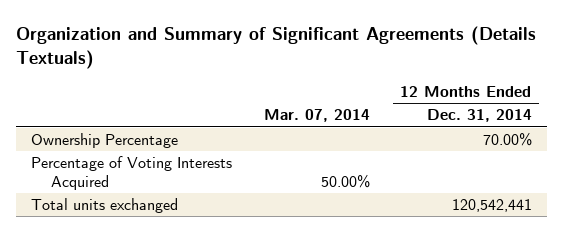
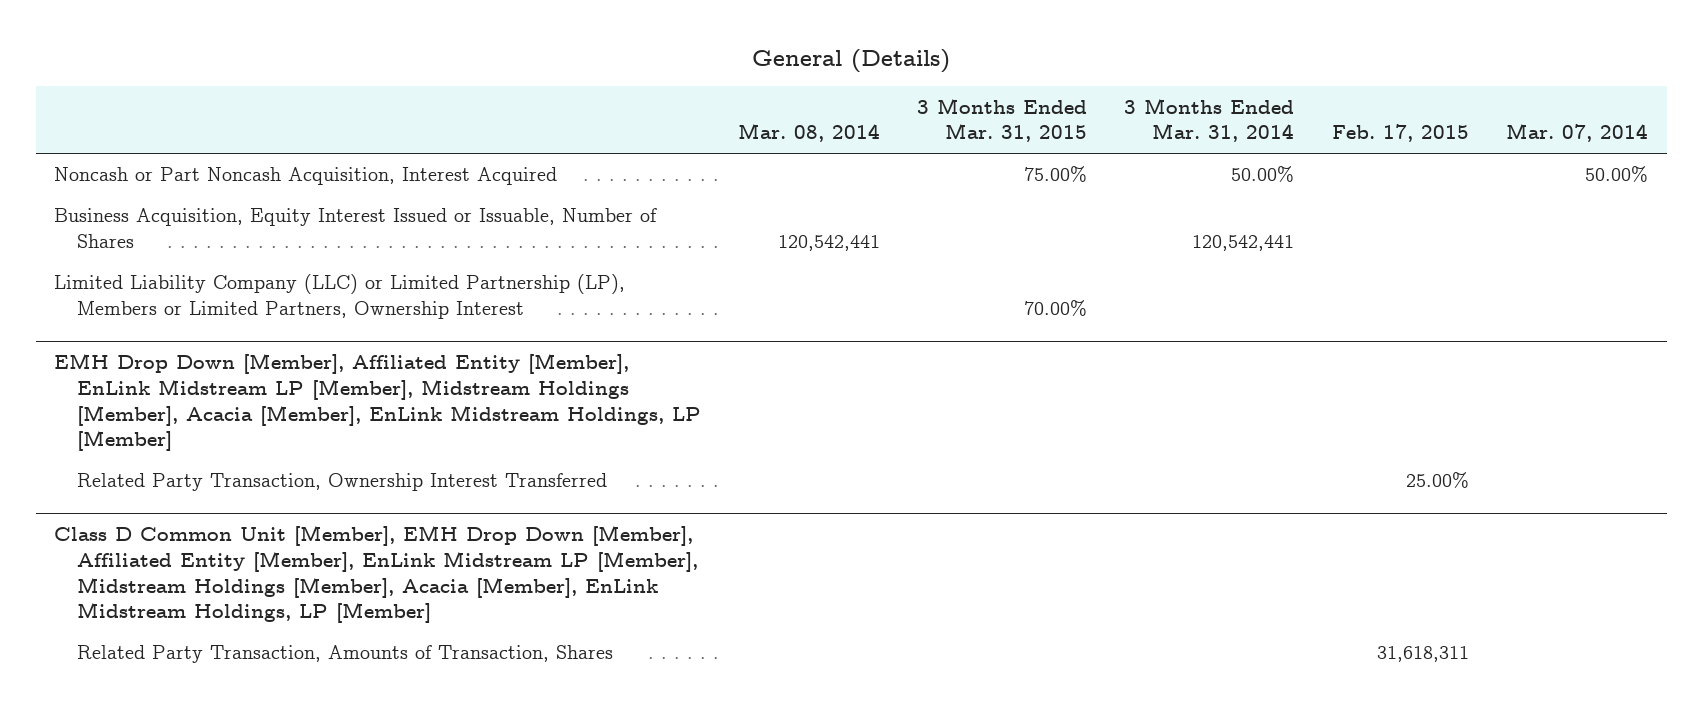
- Organization and Summary of Significant Agreements (Details Textuals)
+ General (Details)
- | Mar. 07, 2014 | 12 Months Ended Dec. 31, 2014
+ | Mar. 08, 2014 | 3 Months Ended Mar. 31, 2015 | 3 Months Ended Mar. 31, 2014 | Feb. 17, 2015 | Mar. 07, 2014
- Ownership Percentage | | 70.00%
- Percentage of Voting Interests Acquired | 50.00% |
- Total units exchanged | | 120,542,441
+ Noncash or Part Noncash Acquisition, Interest Acquired | | 75.00% | 50.00% | | 50.00%
+ Business Acquisition, Equity Interest Issued or Issuable, Number of Shares | 120,542,441 | | 120,542,441 | |
+ Limited Liability Company (LLC) or Limited Partnership (LP), Members or Limited Partners, Ownership Interest | | 70.00% | | |
+ EMH Drop Down [Member], Affiliated Entity [Member], EnLink Midstream LP [Member], Midstream Holdings [Member], Acacia [Member], EnLink Midstream Holdings, LP [Member]
+ Related Party Transaction, Ownership Interest Transferred | | | | 25.00% |
+ Class D Common Unit [Member], EMH Drop Down [Member], Affiliated Entity [Member], EnLink Midstream LP [Member], Midstream Holdings [Member], Acacia [Member], EnLink Midstream Holdings, LP [Member]
+ Related Party Transaction, Amounts of Transaction, Shares | | | | 31,618,311 |

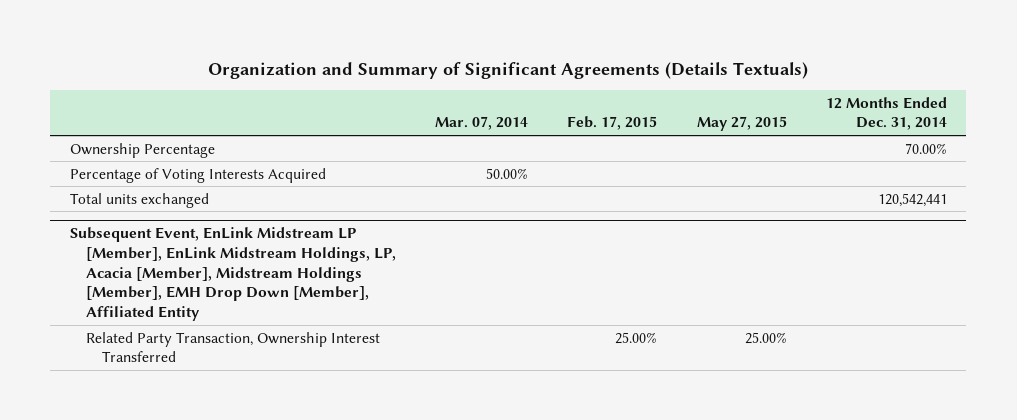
- General (Details)
+ Organization and Summary of Significant Agreements (Details Textuals)
- | Mar. 08, 2014 | 3 Months Ended Mar. 31, 2015 | 3 Months Ended Mar. 31, 2014 | Feb. 17, 2015 | Mar. 07, 2014
+ | Mar. 07, 2014 | Feb. 17, 2015 | May 27, 2015 | 12 Months Ended Dec. 31, 2014
- Noncash or Part Noncash Acquisition, Interest Acquired | | 75.00% | 50.00% | | 50.00%
- Business Acquisition, Equity Interest Issued or Issuable, Number of Shares | 120,542,441 | | 120,542,441 | |
- Limited Liability Company (LLC) or Limited Partnership (LP), Members or Limited Partners, Ownership Interest | | 70.00% | | |
- EMH Drop Down [Member], Affiliated Entity [Member], EnLink Midstream LP [Member], Midstream Holdings [Member], Acacia [Member], EnLink Midstream Holdings, LP [Member]
+ Ownership Percentage | | | | 70.00%
+ Percentage of Voting Interests Acquired | 50.00% | | |
+ Total units exchanged | | | | 120,542,441
+ Subsequent Event, EnLink Midstream LP [Member], EnLink Midstream Holdings, LP, Acacia [Member], Midstream Holdings [Member], EMH Drop Down [Member], Affiliated Entity
- Class D Common Unit [Member], EMH Drop Down [Member], Affiliated Entity [Member], EnLink Midstream LP [Member], Midstream Holdings [Member], Acacia [Member], EnLink Midstream Holdings, LP [Member]
- Related Party Transaction, Amounts of Transaction, Shares | | | | 31,618,311 |

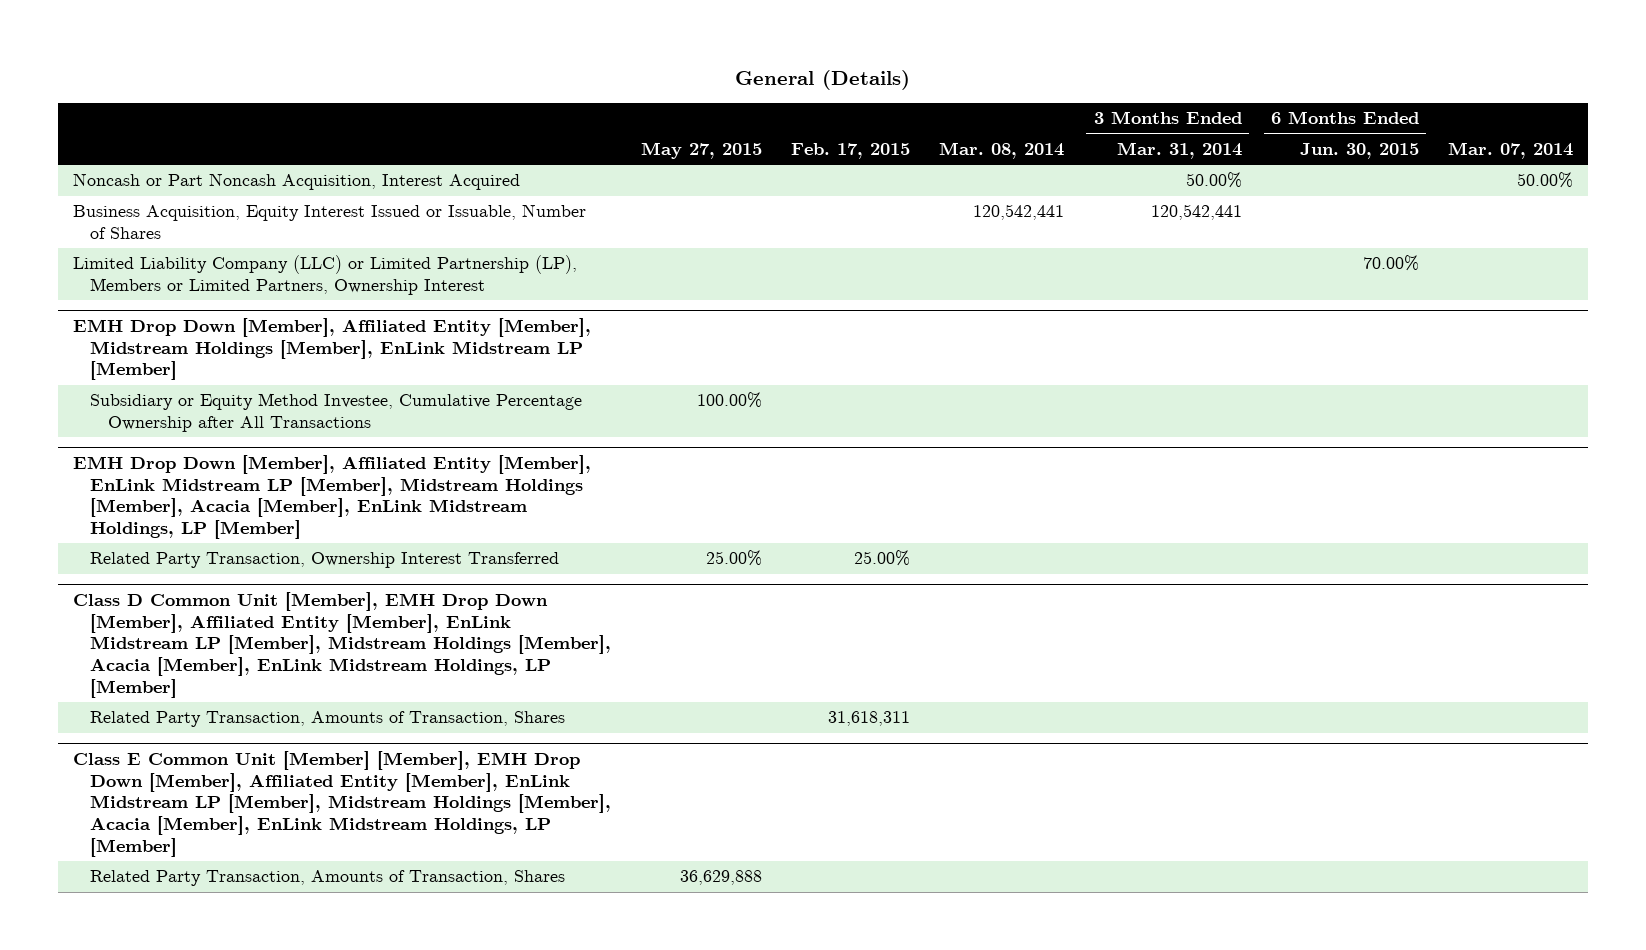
- Organization and Summary of Significant Agreements (Details Textuals)
+ General (Details)
- | Mar. 07, 2014 | Feb. 17, 2015 | May 27, 2015 | 12 Months Ended Dec. 31, 2014
+ | May 27, 2015 | Feb. 17, 2015 | Mar. 08, 2014 | 3 Months Ended Mar. 31, 2014 | 6 Months Ended Jun. 30, 2015 | Mar. 07, 2014
- Ownership Percentage | | | | 70.00%
- Percentage of Voting Interests Acquired | 50.00% | | |
- Total units exchanged | | | | 120,542,441
- Subsequent Event, EnLink Midstream LP [Member], EnLink Midstream Holdings, LP, Acacia [Member], Midstream Holdings [Member], EMH Drop Down [Member], Affiliated Entity
+ Noncash or Part Noncash Acquisition, Interest Acquired | | | | 50.00% | | 50.00%
+ Business Acquisition, Equity Interest Issued or Issuable, Number of Shares | | | 120,542,441 | 120,542,441 | |
+ Limited Liability Company (LLC) or Limited Partnership (LP), Members or Limited Partners, Ownership Interest | | | | | 70.00% |
+ EMH Drop Down [Member], Affiliated Entity [Member], Midstream Holdings [Member], EnLink Midstream LP [Member]
+ Subsidiary or Equity Method Investee, Cumulative Percentage Ownership after All Transactions | 100.00% | | | | |
+ EMH Drop Down [Member], Affiliated Entity [Member], EnLink Midstream LP [Member], Midstream Holdings [Member], Acacia [Member], EnLink Midstream Holdings, LP [Member]
+ Class D Common Unit [Member], EMH Drop Down [Member], Affiliated Entity [Member], EnLink Midstream LP [Member], Midstream Holdings [Member], Acacia [Member], EnLink Midstream Holdings, LP [Member]
+ Related Party Transaction, Amounts of Transaction, Shares | | 31,618,311 | | | |
+ Class E Common Unit [Member] [Member], EMH Drop Down [Member], Affiliated Entity [Member], EnLink Midstream LP [Member], Midstream Holdings [Member], Acacia [Member], EnLink Midstream Holdings, LP [Member]
+ Related Party Transaction, Amounts of Transaction, Shares | 36,629,888 | | | | |

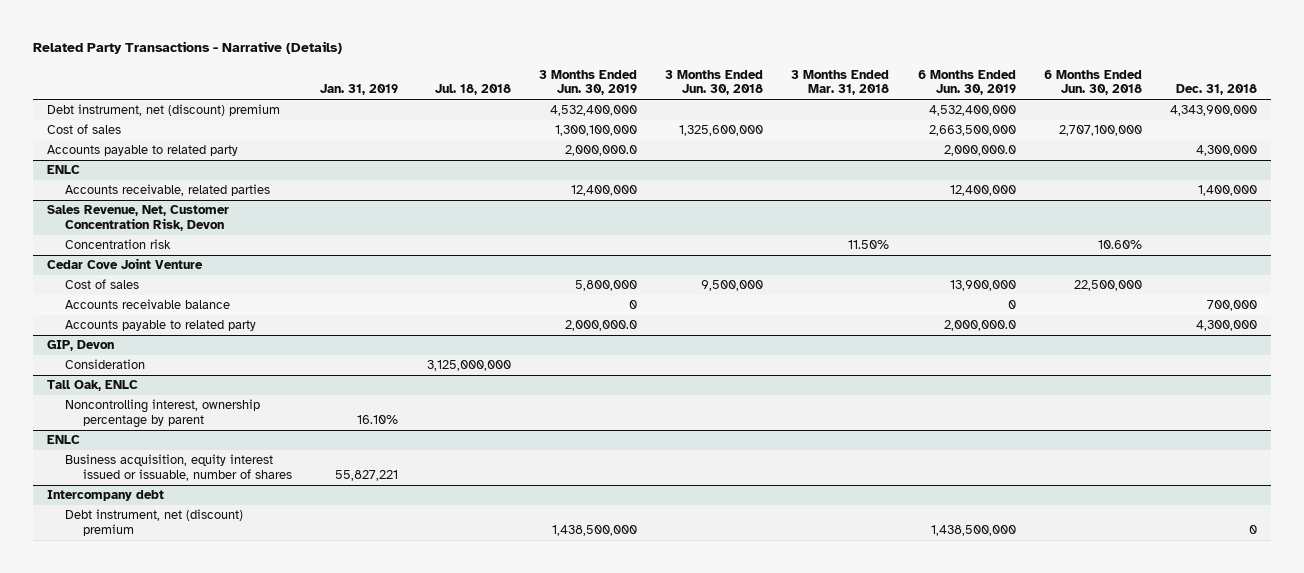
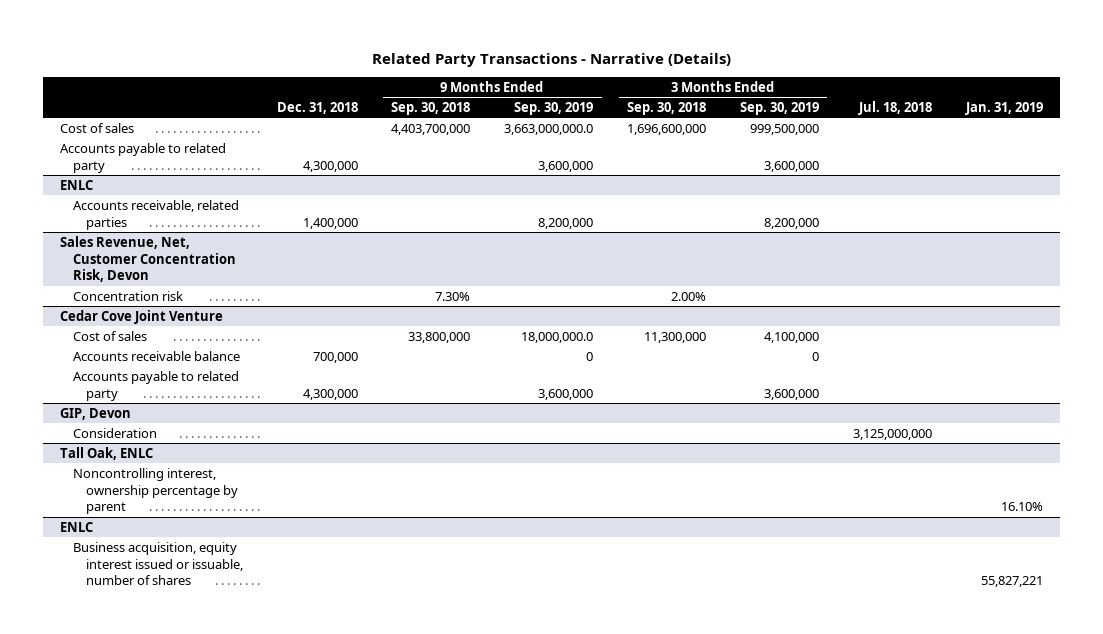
- | Jan. 31, 2019 | Jul. 18, 2018 | 3 Months Ended Jun. 30, 2019 | 3 Months Ended Jun. 30, 2018 | 3 Months Ended Mar. 31, 2018 | 6 Months Ended Jun. 30, 2019 | 6 Months Ended Jun. 30, 2018 | Dec. 31, 2018
+ | Dec. 31, 2018 | 9 Months Ended Sep. 30, 2018 | 9 Months Ended Sep. 30, 2019 | 3 Months Ended Sep. 30, 2018 | 3 Months Ended Sep. 30, 2019 | Jul. 18, 2018 | Jan. 31, 2019
- Debt instrument, net (discount) premium | | | 4,532,400,000 | | | 4,532,400,000 | | 4,343,900,000
- Intercompany debt
- Debt instrument, net (discount) premium | | | 1,438,500,000 | | | 1,438,500,000 | | 0

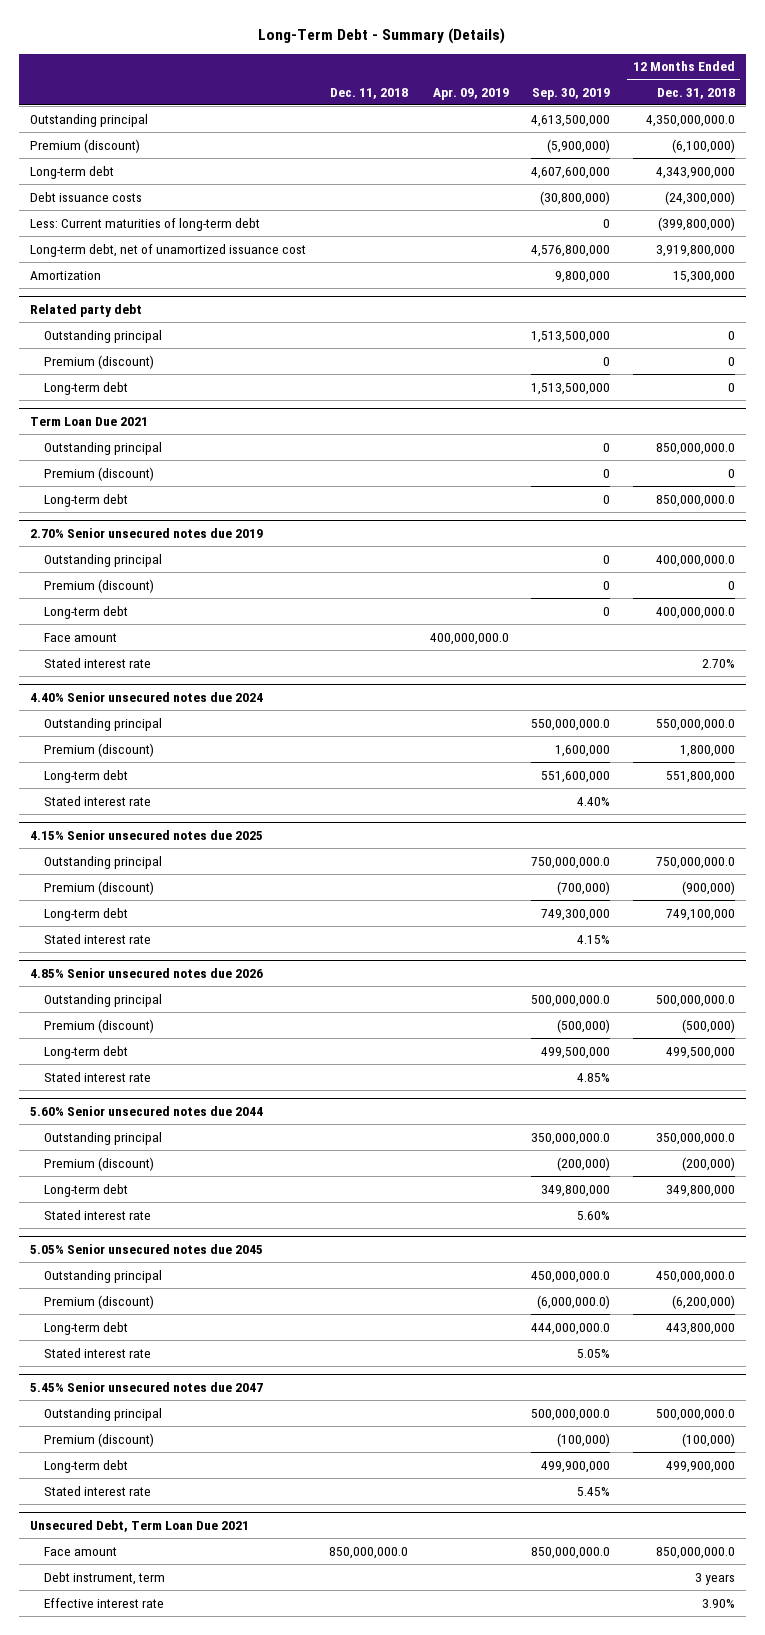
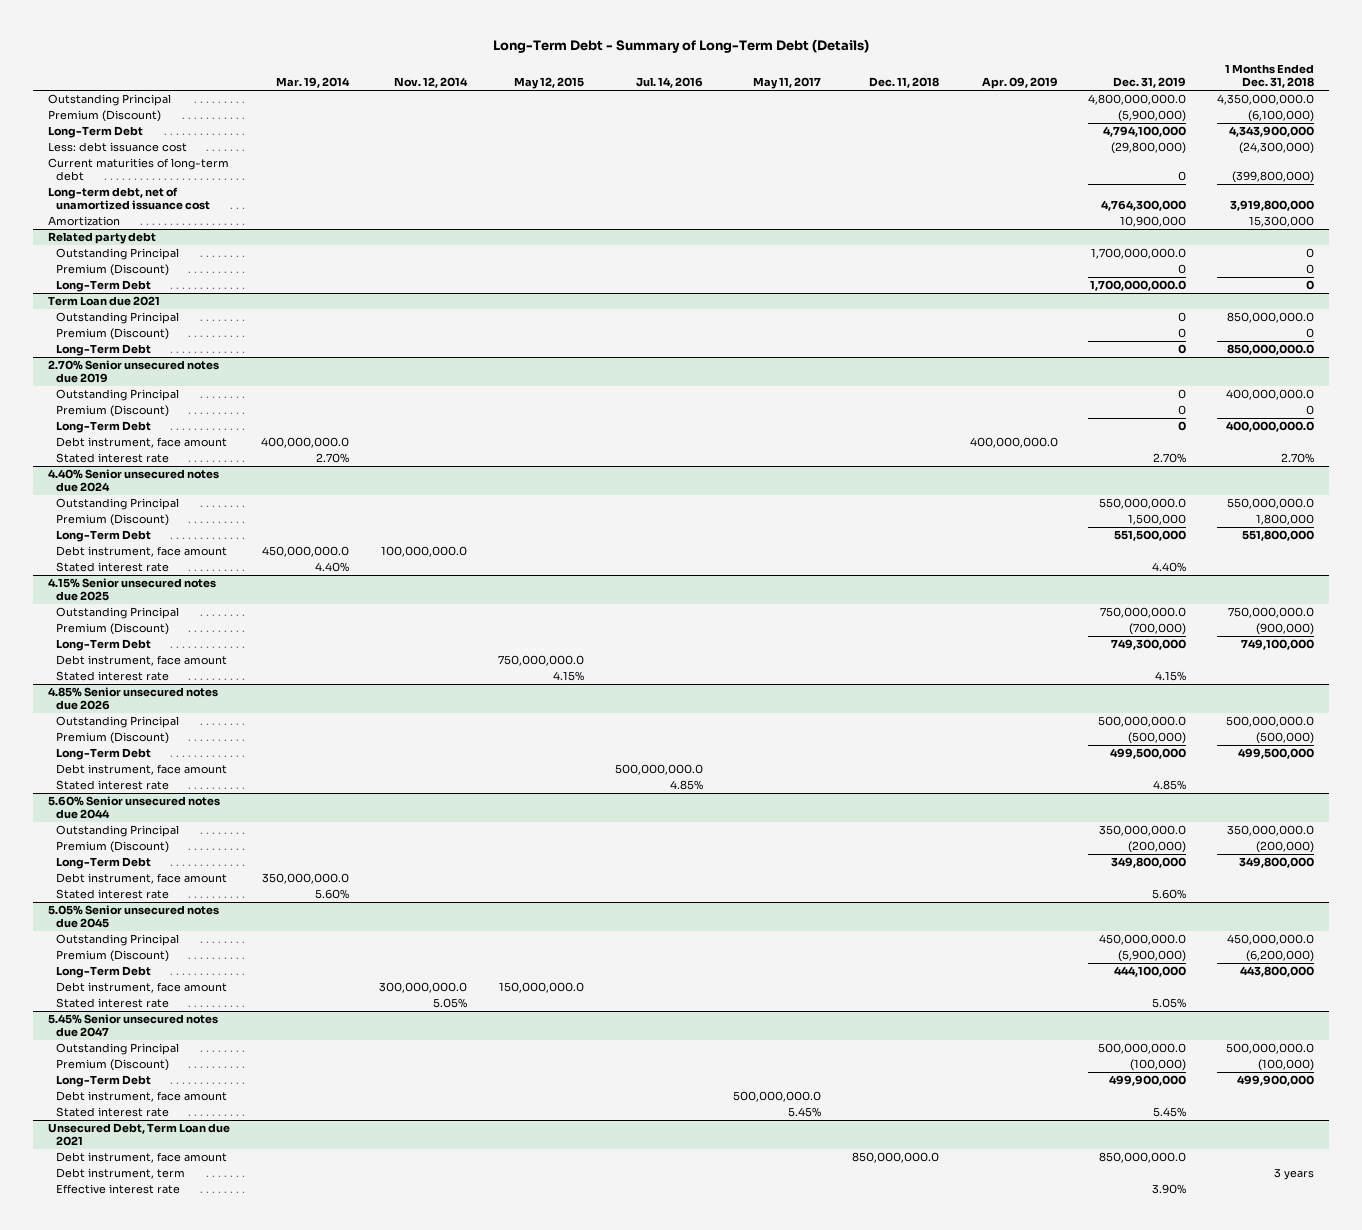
- Long-Term Debt - Summary (Details)
+ Long-Term Debt - Summary of Long-Term Debt (Details)
- | Dec. 11, 2018 | Apr. 09, 2019 | Sep. 30, 2019 | 12 Months Ended Dec. 31, 2018
+ | Mar. 19, 2014 | Nov. 12, 2014 | May 12, 2015 | Jul. 14, 2016 | May 11, 2017 | Dec. 11, 2018 | Apr. 09, 2019 | Dec. 31, 2019 | 1 Months Ended Dec. 31, 2018
- Outstanding principal | | | 4,613,500,000 | 4,350,000,000.0
- Premium (discount) | | | (5,900,000) | (6,100,000)
- Long-term debt | | | 4,607,600,000 | 4,343,900,000
- Debt issuance costs | | | (30,800,000) | (24,300,000)
- Less: Current maturities of long-term debt | | | 0 | (399,800,000)
+ Outstanding Principal | | | | | | | | 4,800,000,000.0 | 4,350,000,000.0
+ Premium (Discount) | | | | | | | | (5,900,000) | (6,100,000)
+ Long-Term Debt | | | | | | | | 4,794,100,000 | 4,343,900,000
+ Less: debt issuance cost | | | | | | | | (29,800,000) | (24,300,000)
+ Current maturities of long-term debt | | | | | | | | 0 | (399,800,000)
@ Related party debt
- Outstanding principal | | | 1,513,500,000 | 0
- Premium (discount) | | | 0 | 0
- Long-term debt | | | 1,513,500,000 | 0
- Term Loan Due 2021
- Outstanding principal | | | 0 | 850,000,000.0
- Premium (discount) | | | 0 | 0
- Long-term debt | | | 0 | 850,000,000.0
@ Related party debt
+ Outstanding Principal | | | | | | | | 1,700,000,000.0 | 0
+ Premium (Discount) | | | | | | | | 0 | 0
+ Long-Term Debt | | | | | | | | 1,700,000,000.0 | 0
+ Term Loan due 2021
+ Outstanding Principal | | | | | | | | 0 | 850,000,000.0
+ Premium (Discount) | | | | | | | | 0 | 0
+ Long-Term Debt | | | | | | | | 0 | 850,000,000.0
@ 2.70% Senior unsecured notes due 2019
- Outstanding principal | | | 0 | 400,000,000.0
- Premium (discount) | | | 0 | 0
- Long-term debt | | | 0 | 400,000,000.0
- Face amount | | 400,000,000.0 | |
+ Outstanding Principal | | | | | | | | 0 | 400,000,000.0
+ Premium (Discount) | | | | | | | | 0 | 0
+ Long-Term Debt | | | | | | | | 0 | 400,000,000.0
+ Debt instrument, face amount | 400,000,000.0 | | | | | | 400,000,000.0 | |
@ 4.40% Senior unsecured notes due 2024
- Outstanding principal | | | 550,000,000.0 | 550,000,000.0
- Premium (discount) | | | 1,600,000 | 1,800,000
- Long-term debt | | | 551,600,000 | 551,800,000
+ Outstanding Principal | | | | | | | | 550,000,000.0 | 550,000,000.0
+ Premium (Discount) | | | | | | | | 1,500,000 | 1,800,000
+ Long-Term Debt | | | | | | | | 551,500,000 | 551,800,000
+ Debt instrument, face amount | 450,000,000.0 | 100,000,000.0 | | | | | | |
@ 4.15% Senior unsecured notes due 2025
- Outstanding principal | | | 750,000,000.0 | 750,000,000.0
- Premium (discount) | | | (700,000) | (900,000)
- Long-term debt | | | 749,300,000 | 749,100,000
+ Outstanding Principal | | | | | | | | 750,000,000.0 | 750,000,000.0
+ Premium (Discount) | | | | | | | | (700,000) | (900,000)
+ Long-Term Debt | | | | | | | | 749,300,000 | 749,100,000
+ Debt instrument, face amount | | | 750,000,000.0 | | | | | |
@ 4.85% Senior unsecured notes due 2026
- Outstanding principal | | | 500,000,000.0 | 500,000,000.0
- Premium (discount) | | | (500,000) | (500,000)
- Long-term debt | | | 499,500,000 | 499,500,000
+ Outstanding Principal | | | | | | | | 500,000,000.0 | 500,000,000.0
+ Premium (Discount) | | | | | | | | (500,000) | (500,000)
+ Long-Term Debt | | | | | | | | 499,500,000 | 499,500,000
+ Debt instrument, face amount | | | | 500,000,000.0 | | | | |
@ 5.60% Senior unsecured notes due 2044
- Outstanding principal | | | 350,000,000.0 | 350,000,000.0
- Premium (discount) | | | (200,000) | (200,000)
- Long-term debt | | | 349,800,000 | 349,800,000
+ Outstanding Principal | | | | | | | | 350,000,000.0 | 350,000,000.0
+ Premium (Discount) | | | | | | | | (200,000) | (200,000)
+ Long-Term Debt | | | | | | | | 349,800,000 | 349,800,000
+ Debt instrument, face amount | 350,000,000.0 | | | | | | | |
@ 5.05% Senior unsecured notes due 2045
- Outstanding principal | | | 450,000,000.0 | 450,000,000.0
- Premium (discount) | | | (6,000,000.0) | (6,200,000)
- Long-term debt | | | 444,000,000.0 | 443,800,000
+ Outstanding Principal | | | | | | | | 450,000,000.0 | 450,000,000.0
+ Premium (Discount) | | | | | | | | (5,900,000) | (6,200,000)
+ Long-Term Debt | | | | | | | | 444,100,000 | 443,800,000
+ Debt instrument, face amount | | 300,000,000.0 | 150,000,000.0 | | | | | |
@ 5.45% Senior unsecured notes due 2047
- Outstanding principal | | | 500,000,000.0 | 500,000,000.0
- Premium (discount) | | | (100,000) | (100,000)
- Long-term debt | | | 499,900,000 | 499,900,000
+ Outstanding Principal | | | | | | | | 500,000,000.0 | 500,000,000.0
+ Premium (Discount) | | | | | | | | (100,000) | (100,000)
+ Long-Term Debt | | | | | | | | 499,900,000 | 499,900,000
+ Debt instrument, face amount | | | | | 500,000,000.0 | | | |
- Unsecured Debt, Term Loan Due 2021
- Face amount | 850,000,000.0 | | 850,000,000.0 | 850,000,000.0
+ Unsecured Debt, Term Loan due 2021
+ Debt instrument, face amount | | | | | | 850,000,000.0 | | 850,000,000.0 |

